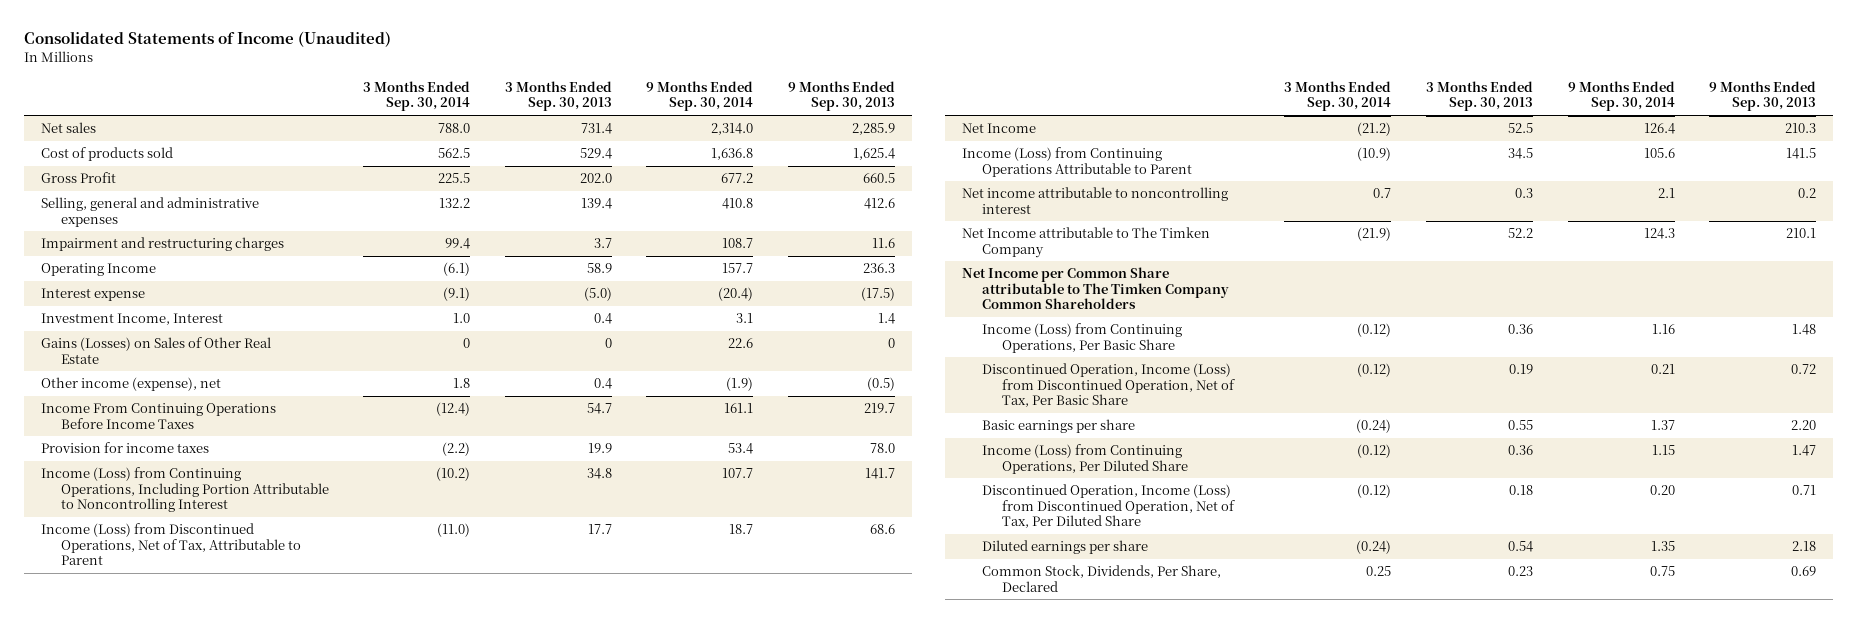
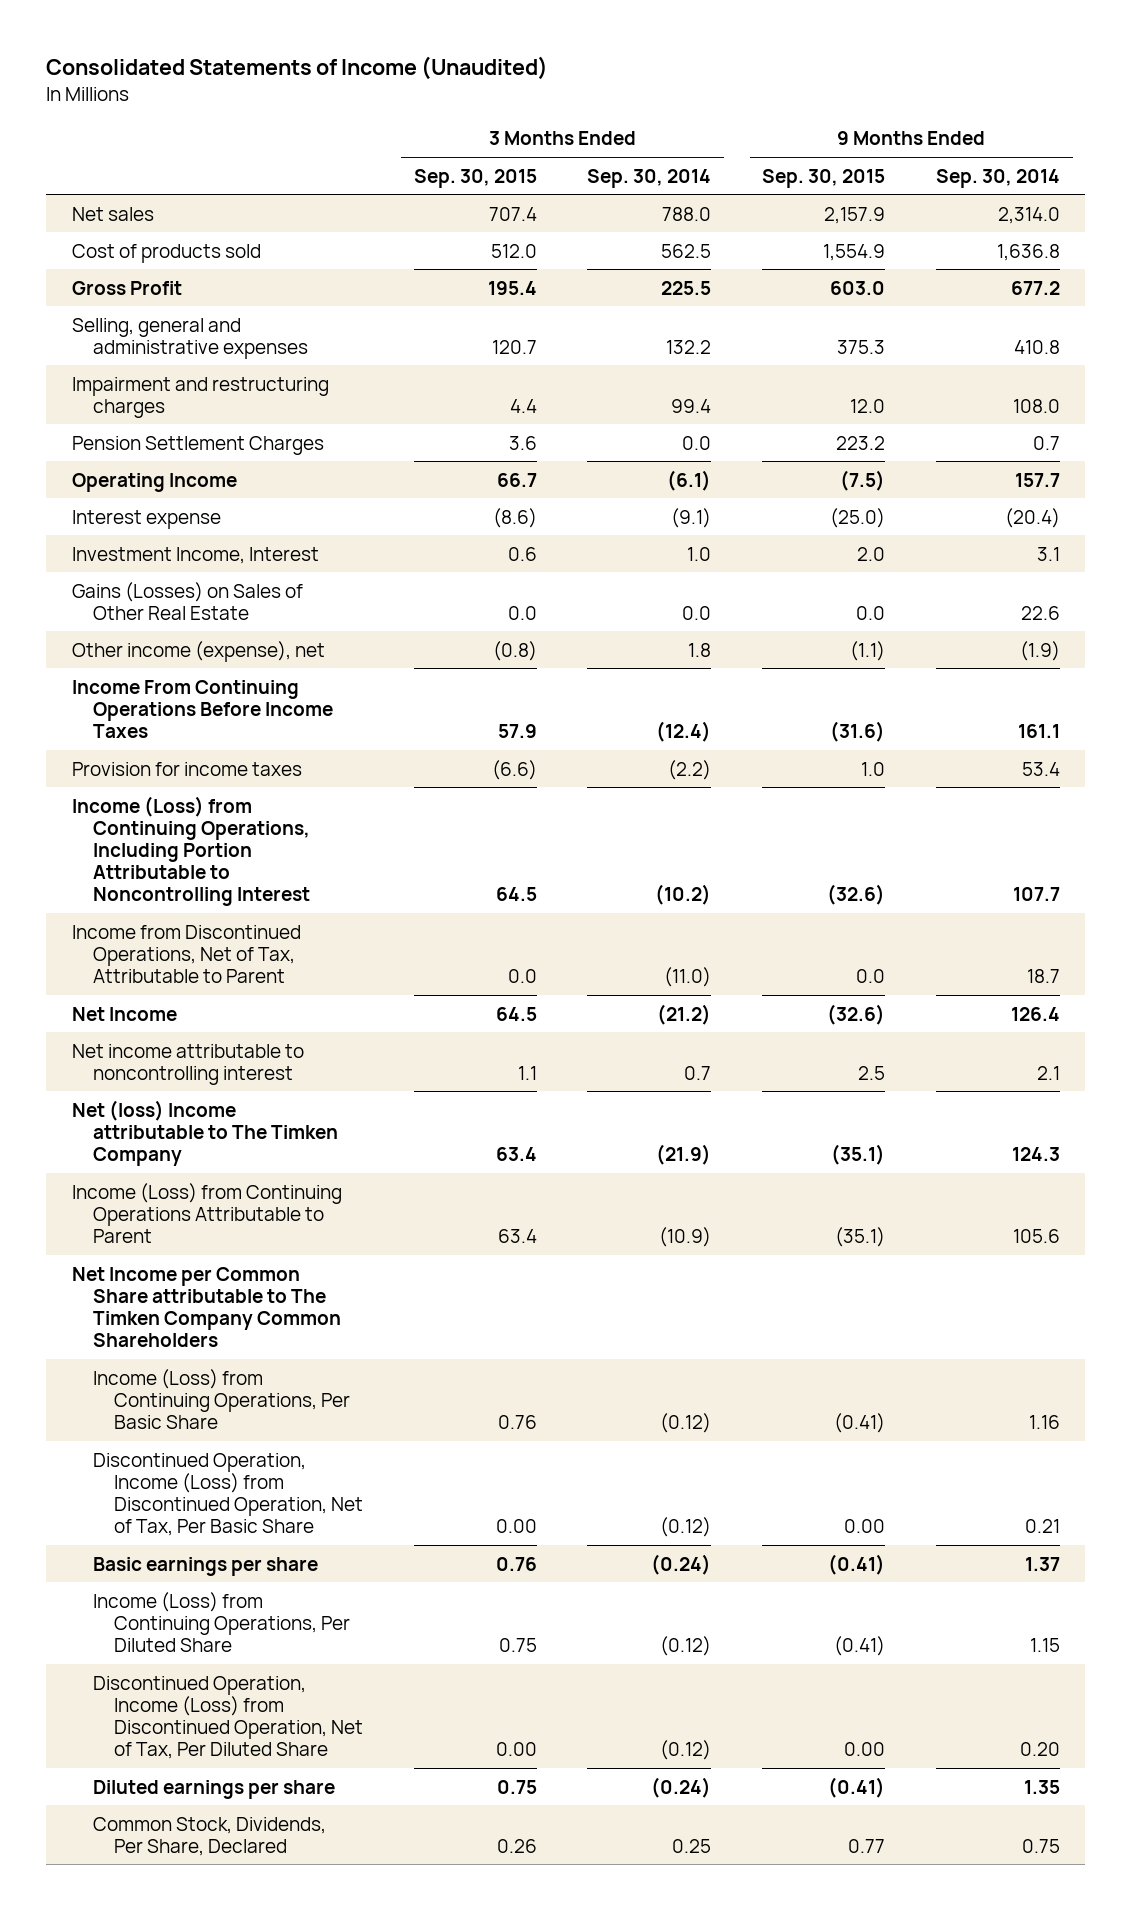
- | 3 Months Ended Sep. 30, 2014 | 3 Months Ended Sep. 30, 2013 | 9 Months Ended Sep. 30, 2014 | 9 Months Ended Sep. 30, 2013
+ | 3 Months Ended Sep. 30, 2015 | 3 Months Ended Sep. 30, 2014 | 9 Months Ended Sep. 30, 2015 | 9 Months Ended Sep. 30, 2014
- Impairment and restructuring charges | 99.4 | 3.7 | 108.7 | 11.6
+ Impairment and restructuring charges | 4.4 | 99.4 | 12.0 | 108.0
+ Pension Settlement Charges | 3.6 | 0.0 | 223.2 | 0.7
- Gains (Losses) on Sales of Other Real Estate | 0 | 0 | 22.6 | 0
+ Gains (Losses) on Sales of Other Real Estate | 0.0 | 0.0 | 0.0 | 22.6
- Income (Loss) from Discontinued Operations, Net of Tax, Attributable to Parent | (11.0) | 17.7 | 18.7 | 68.6
+ Income from Discontinued Operations, Net of Tax, Attributable to Parent | 0.0 | (11.0) | 0.0 | 18.7
- Net Income attributable to The Timken Company | (21.9) | 52.2 | 124.3 | 210.1
+ Net (loss) Income attributable to The Timken Company | 63.4 | (21.9) | (35.1) | 124.3
moved down: Income (Loss) from Continuing Operations Attributable to Parent | 63.4 | (10.9) | (35.1) | 105.6

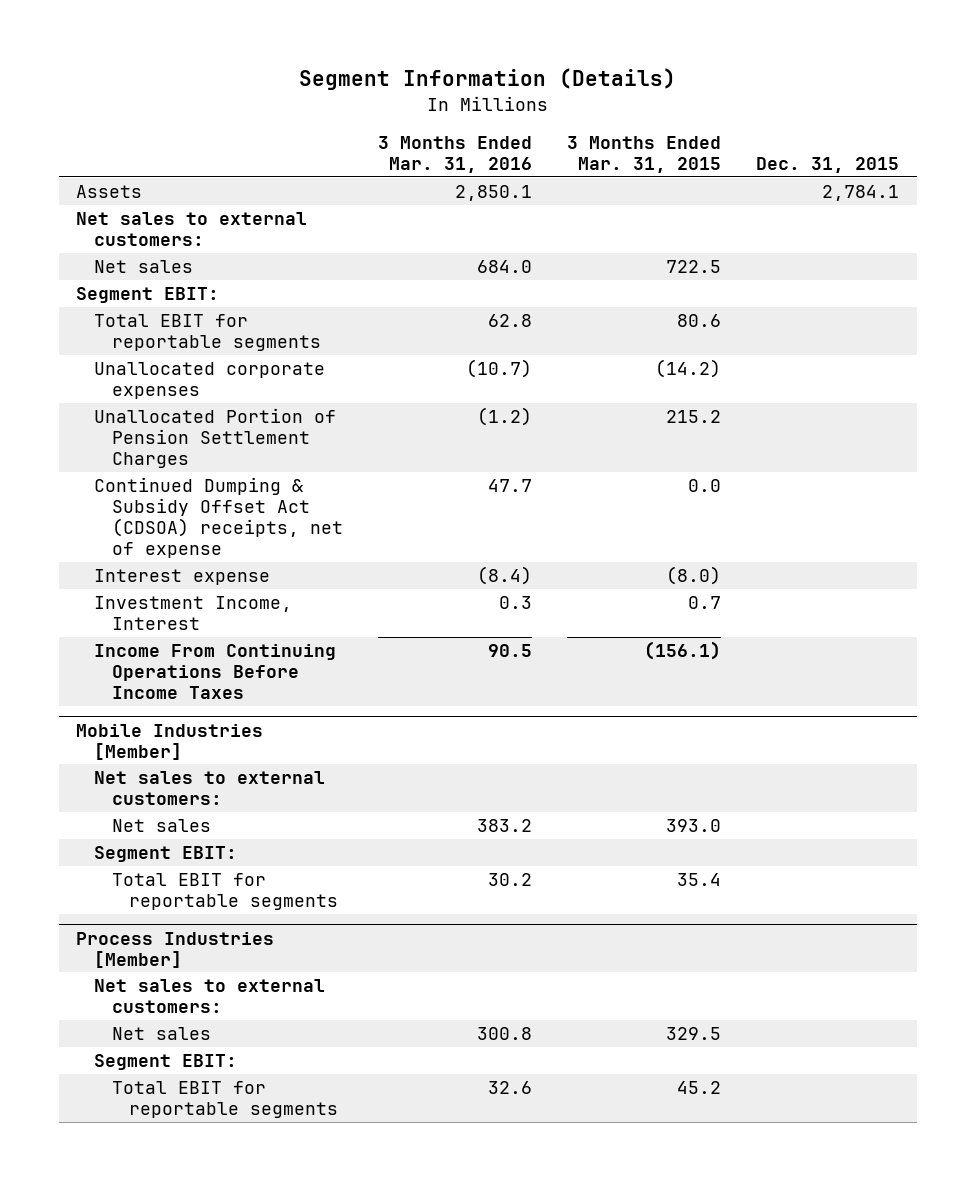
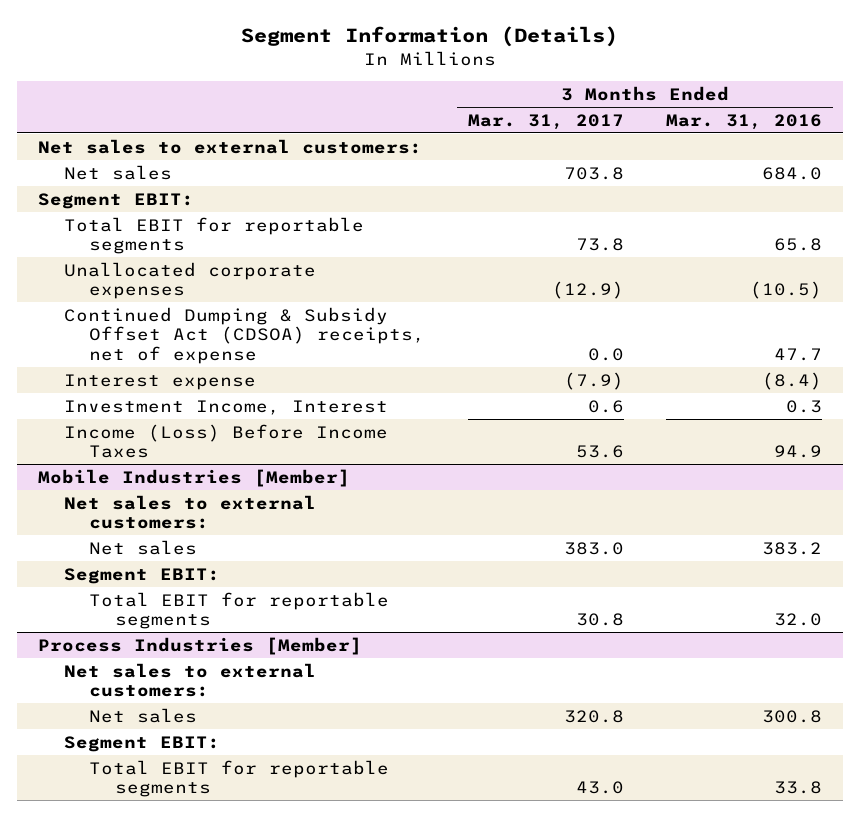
- | 3 Months Ended Mar. 31, 2016 | 3 Months Ended Mar. 31, 2015 | Dec. 31, 2015
+ | 3 Months Ended Mar. 31, 2017 | 3 Months Ended Mar. 31, 2016
- Assets | 2,850.1 | | 2,784.1
- Total EBIT for reportable segments | 62.8 | 80.6 |
- Unallocated corporate expenses | (10.7) | (14.2) |
- Unallocated Portion of Pension Settlement Charges | (1.2) | 215.2 |
+ Total EBIT for reportable segments | 73.8 | 65.8
+ Unallocated corporate expenses | (12.9) | (10.5)
- Income From Continuing Operations Before Income Taxes | 90.5 | (156.1) |
+ Income (Loss) Before Income Taxes | 53.6 | 94.9
@ Mobile Industries [Member]
- Total EBIT for reportable segments | 30.2 | 35.4 |
+ Total EBIT for reportable segments | 30.8 | 32.0
@ Process Industries [Member]
- Total EBIT for reportable segments | 32.6 | 45.2 |
+ Total EBIT for reportable segments | 43.0 | 33.8

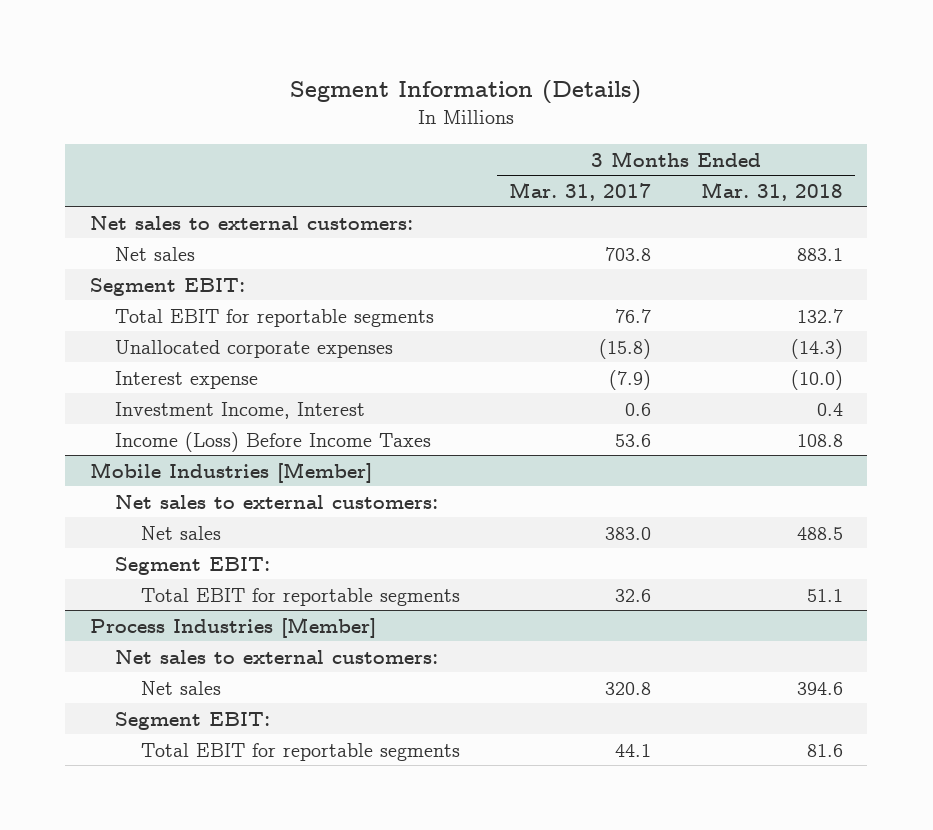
- | 3 Months Ended Mar. 31, 2017 | 3 Months Ended Mar. 31, 2016
+ | 3 Months Ended Mar. 31, 2017 | 3 Months Ended Mar. 31, 2018
- Total EBIT for reportable segments | 73.8 | 65.8
- Unallocated corporate expenses | (12.9) | (10.5)
- Continued Dumping & Subsidy Offset Act (CDSOA) receipts, net of expense | 0.0 | 47.7
+ Total EBIT for reportable segments | 76.7 | 132.7
+ Unallocated corporate expenses | (15.8) | (14.3)
@ Mobile Industries [Member]
- Total EBIT for reportable segments | 30.8 | 32.0
+ Total EBIT for reportable segments | 32.6 | 51.1
@ Process Industries [Member]
- Total EBIT for reportable segments | 43.0 | 33.8
+ Total EBIT for reportable segments | 44.1 | 81.6

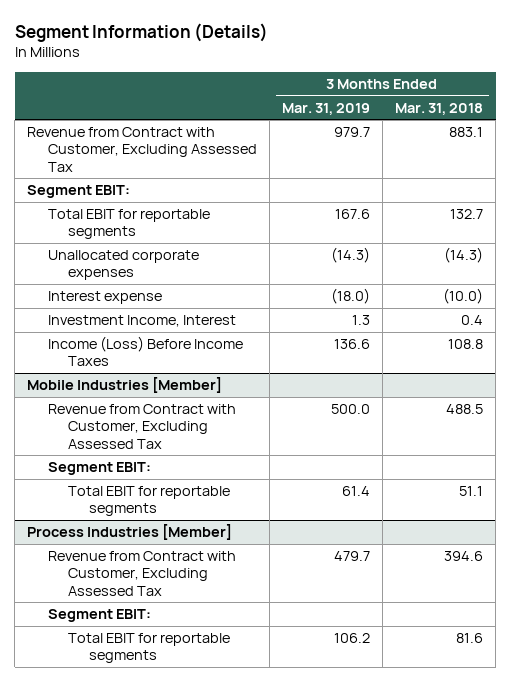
- | 3 Months Ended Mar. 31, 2017 | 3 Months Ended Mar. 31, 2018
+ | 3 Months Ended Mar. 31, 2019 | 3 Months Ended Mar. 31, 2018
- Net sales to external customers:
- Net sales | 703.8 | 883.1
+ Revenue from Contract with Customer, Excluding Assessed Tax | 979.7 | 883.1
@ Mobile Industries [Member]
- Net sales to external customers:
- Net sales | 383.0 | 488.5
+ Revenue from Contract with Customer, Excluding Assessed Tax | 500.0 | 488.5
@ Process Industries [Member]
- Net sales to external customers:
- Net sales | 320.8 | 394.6
+ Revenue from Contract with Customer, Excluding Assessed Tax | 479.7 | 394.6

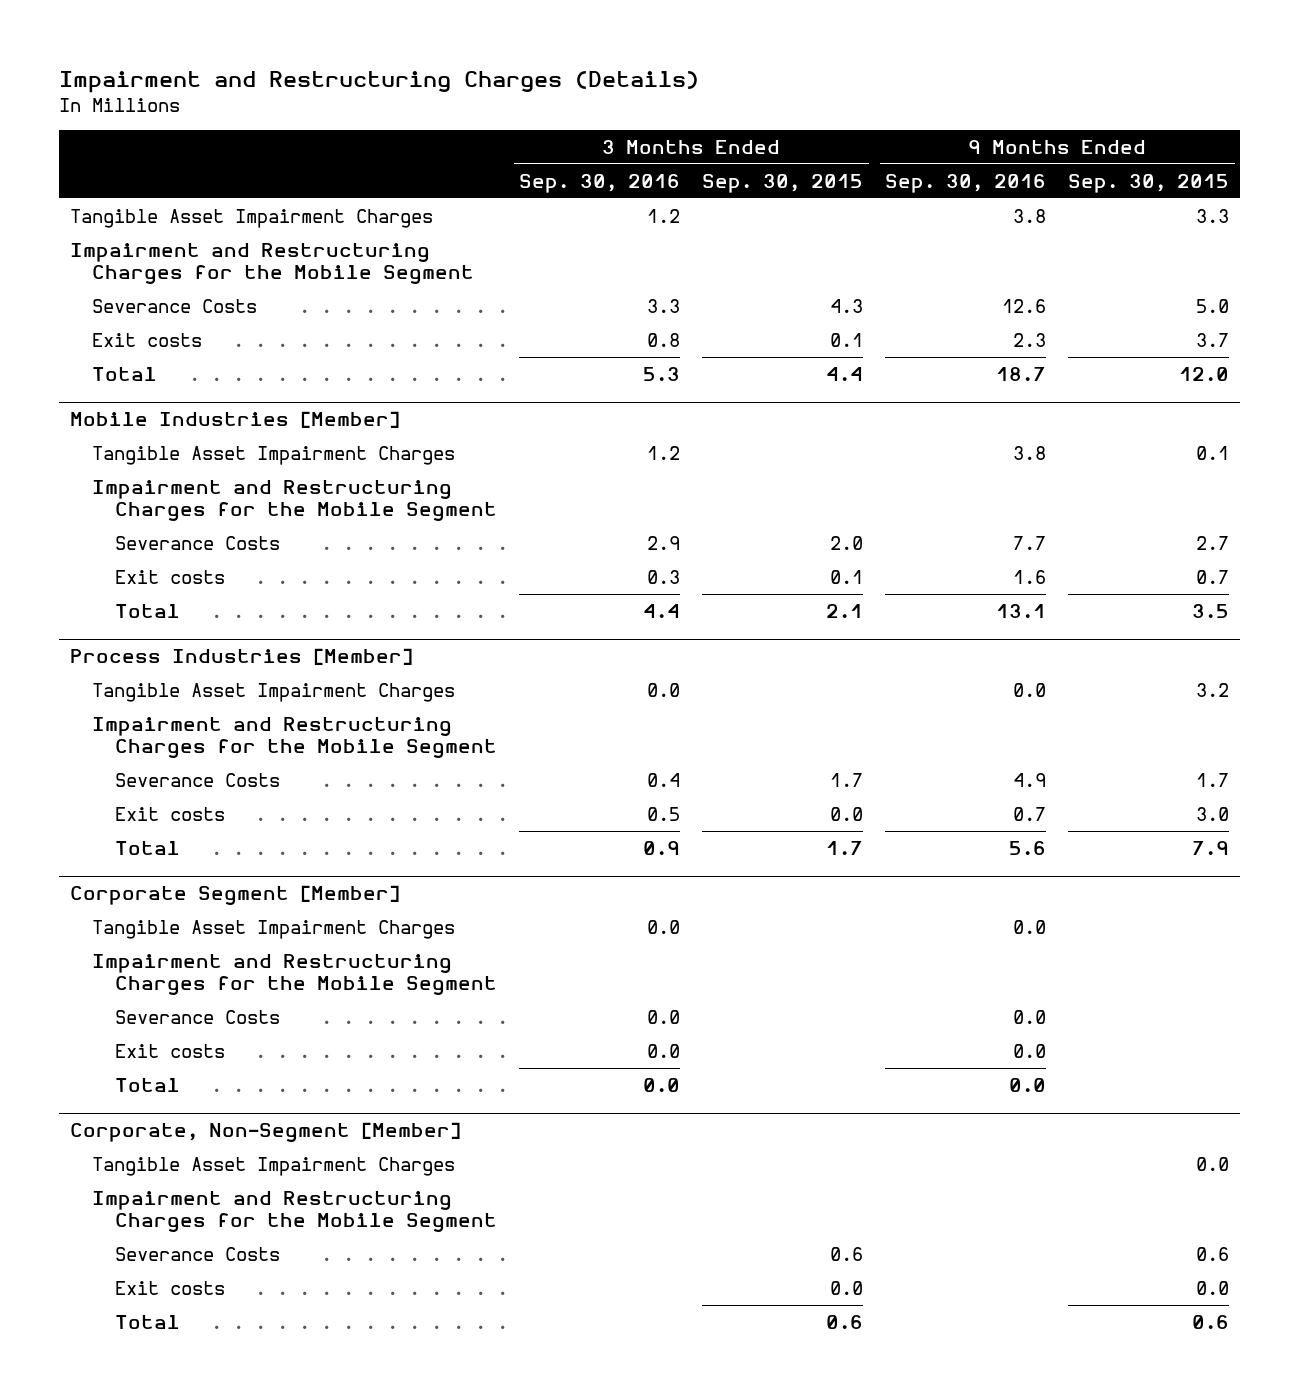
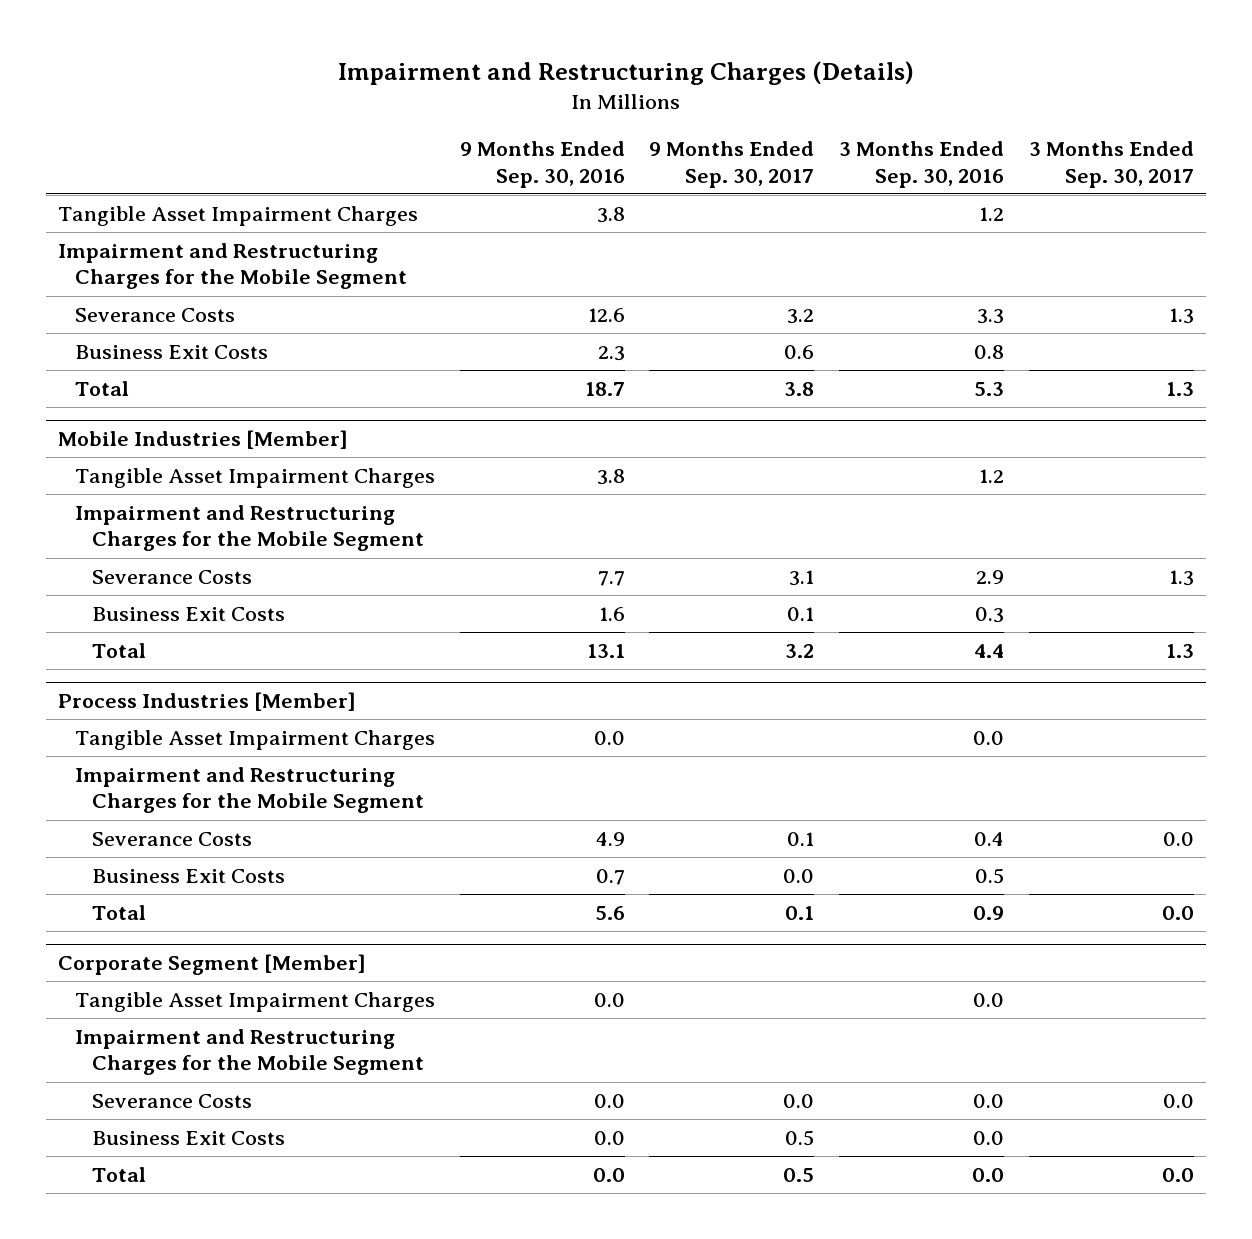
- | 3 Months Ended Sep. 30, 2016 | 3 Months Ended Sep. 30, 2015 | 9 Months Ended Sep. 30, 2016 | 9 Months Ended Sep. 30, 2015
+ | 9 Months Ended Sep. 30, 2016 | 9 Months Ended Sep. 30, 2017 | 3 Months Ended Sep. 30, 2016 | 3 Months Ended Sep. 30, 2017
- Exit costs | 0.8 | 0.1 | 2.3 | 3.7
+ Business Exit Costs | 2.3 | 0.6 | 0.8 |
@ Mobile Industries [Member]
- Exit costs | 0.3 | 0.1 | 1.6 | 0.7
+ Business Exit Costs | 1.6 | 0.1 | 0.3 |
@ Process Industries [Member]
- Exit costs | 0.5 | 0.0 | 0.7 | 3.0
+ Business Exit Costs | 0.7 | 0.0 | 0.5 |
@ Corporate Segment [Member]
- Exit costs | 0.0 | | 0.0 |
+ Business Exit Costs | 0.0 | 0.5 | 0.0 |
- Corporate, Non-Segment [Member]
- Tangible Asset Impairment Charges | | | | 0.0
- Impairment and Restructuring Charges for the Mobile Segment
- Severance Costs | | 0.6 | | 0.6
- Exit costs | | 0.0 | | 0.0
- Total | | 0.6 | | 0.6

